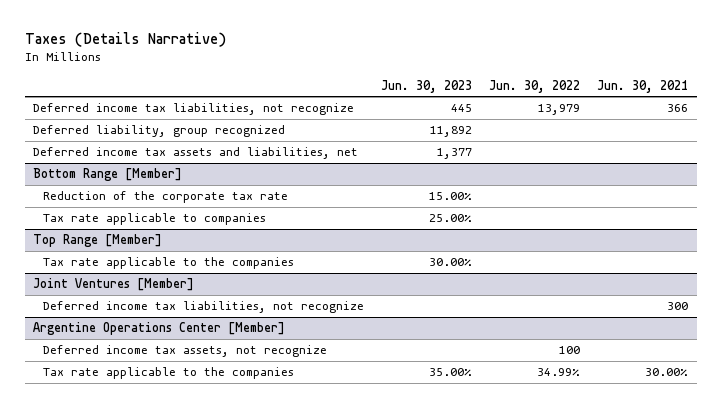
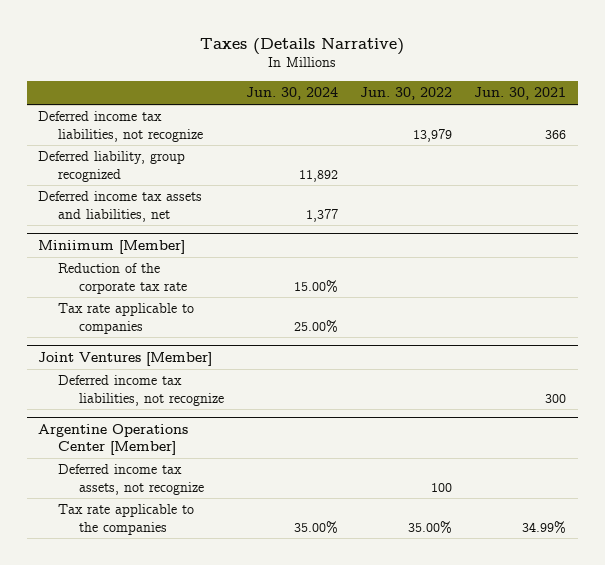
- | Jun. 30, 2023 | Jun. 30, 2022 | Jun. 30, 2021
+ | Jun. 30, 2024 | Jun. 30, 2022 | Jun. 30, 2021
- Bottom Range [Member]
- Reduction of the corporate tax rate | 15.00% | |
- Tax rate applicable to companies | 25.00% | |
- Top Range [Member]
- Tax rate applicable to the companies | 30.00% | |
+ Miniimum [Member]
+ Reduction of the corporate tax rate | 15.00% | |
+ Tax rate applicable to companies | 25.00% | |
@ Argentine Operations Center [Member]
- Tax rate applicable to the companies | 35.00% | 34.99% | 30.00%
+ Tax rate applicable to the companies | 35.00% | 35.00% | 34.99%

